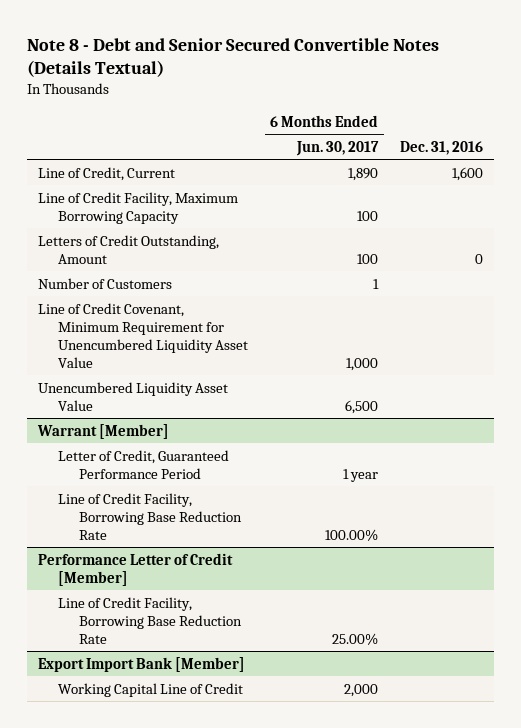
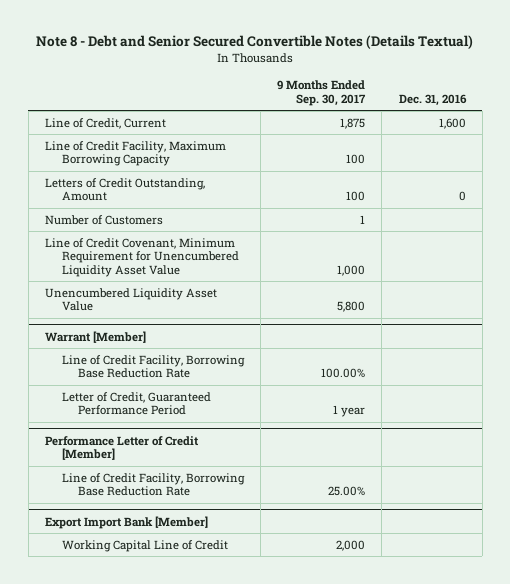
- | 6 Months Ended Jun. 30, 2017 | Dec. 31, 2016
+ | 9 Months Ended Sep. 30, 2017 | Dec. 31, 2016
@ Warrant [Member]
moved down: Letter of Credit, Guaranteed Performance Period | 1 year |

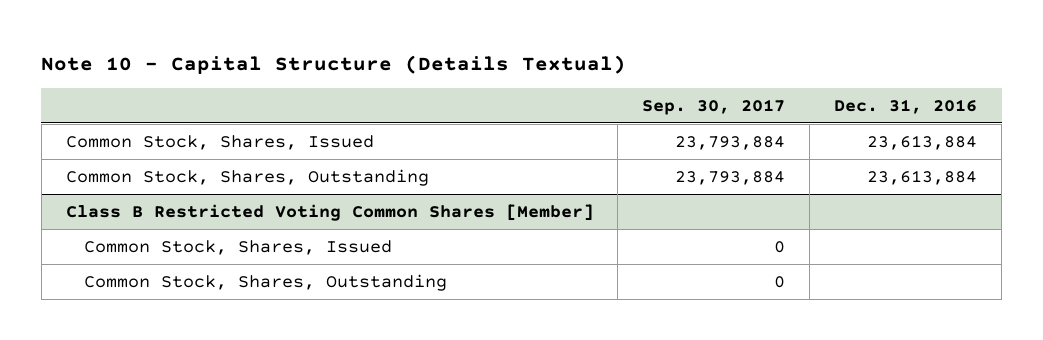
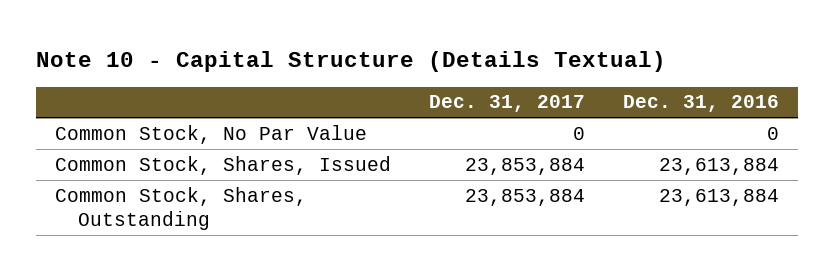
- | Sep. 30, 2017 | Dec. 31, 2016
+ | Dec. 31, 2017 | Dec. 31, 2016
+ Common Stock, No Par Value | 0 | 0
- Class B Restricted Voting Common Shares [Member]
- Common Stock, Shares, Issued | 0 |
- Common Stock, Shares, Outstanding | 0 |

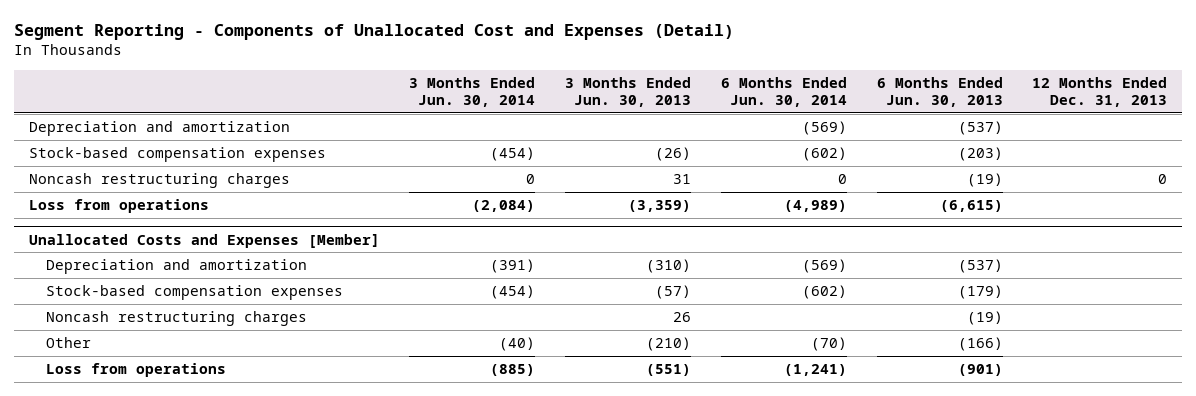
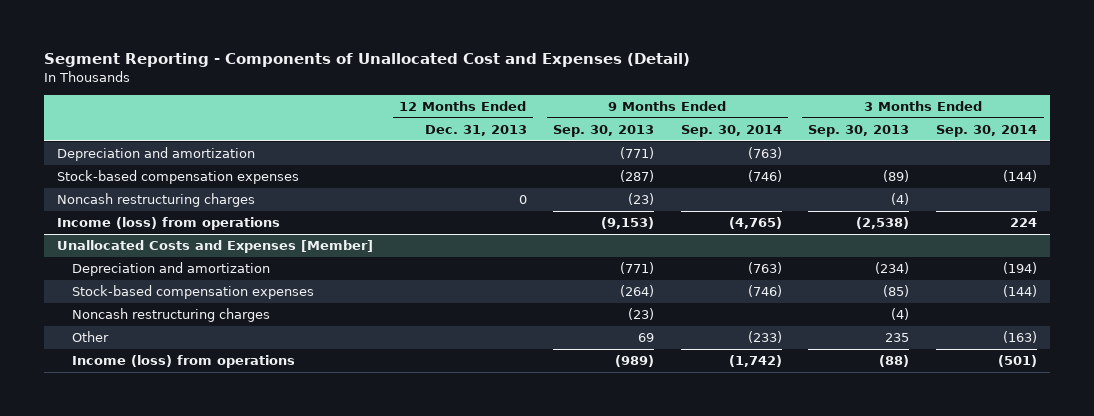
- | 3 Months Ended Jun. 30, 2014 | 3 Months Ended Jun. 30, 2013 | 6 Months Ended Jun. 30, 2014 | 6 Months Ended Jun. 30, 2013 | 12 Months Ended Dec. 31, 2013
+ | 12 Months Ended Dec. 31, 2013 | 9 Months Ended Sep. 30, 2013 | 9 Months Ended Sep. 30, 2014 | 3 Months Ended Sep. 30, 2013 | 3 Months Ended Sep. 30, 2014
- Loss from operations | (2,084) | (3,359) | (4,989) | (6,615) |
+ Income (loss) from operations | | (9,153) | (4,765) | (2,538) | 224
@ Unallocated Costs and Expenses [Member]
- Loss from operations | (885) | (551) | (1,241) | (901) |
+ Income (loss) from operations | | (989) | (1,742) | (88) | (501)

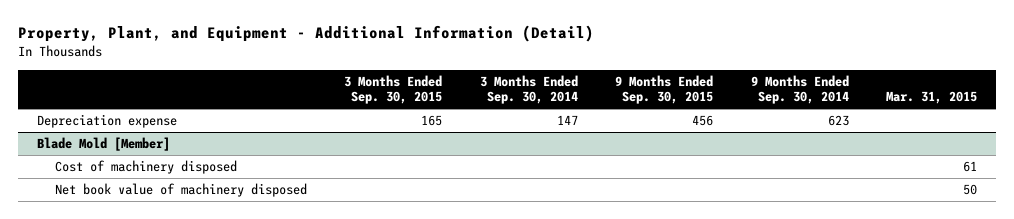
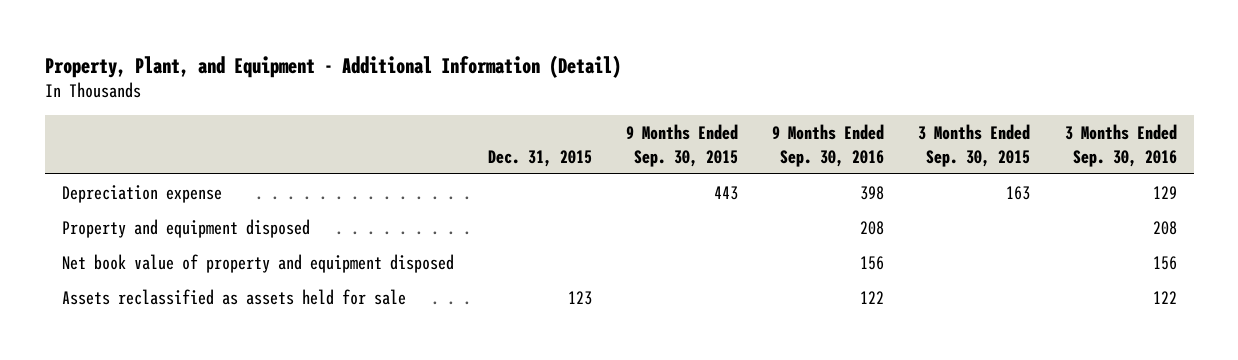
- | 3 Months Ended Sep. 30, 2015 | 3 Months Ended Sep. 30, 2014 | 9 Months Ended Sep. 30, 2015 | 9 Months Ended Sep. 30, 2014 | Mar. 31, 2015
+ | Dec. 31, 2015 | 9 Months Ended Sep. 30, 2015 | 9 Months Ended Sep. 30, 2016 | 3 Months Ended Sep. 30, 2015 | 3 Months Ended Sep. 30, 2016
- Depreciation expense | 165 | 147 | 456 | 623 |
- Blade Mold [Member]
- Cost of machinery disposed | | | | | 61
- Net book value of machinery disposed | | | | | 50
+ Depreciation expense | | 443 | 398 | 163 | 129
+ Property and equipment disposed | | | 208 | | 208
+ Net book value of property and equipment disposed | | | 156 | | 156
+ Assets reclassified as assets held for sale | 123 | | 122 | | 122

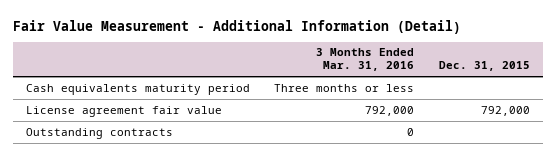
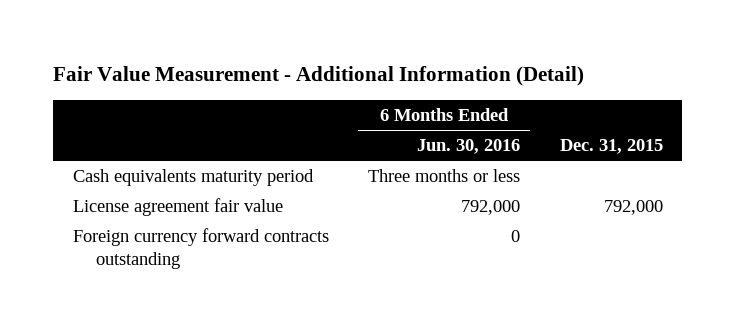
- | 3 Months Ended Mar. 31, 2016 | Dec. 31, 2015
+ | 6 Months Ended Jun. 30, 2016 | Dec. 31, 2015
- Outstanding contracts | 0 |
+ Foreign currency forward contracts outstanding | 0 |

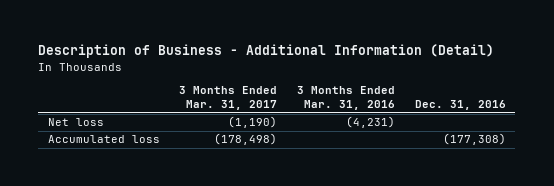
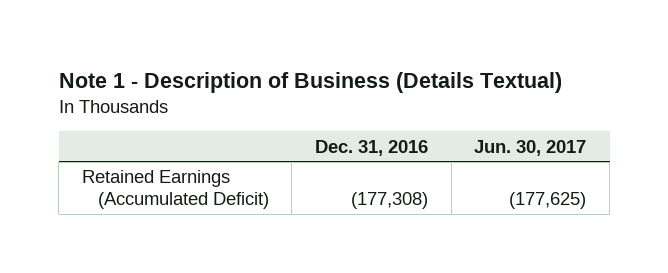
- Description of Business - Additional Information (Detail)
+ Note 1 - Description of Business (Details Textual)
- | 3 Months Ended Mar. 31, 2017 | 3 Months Ended Mar. 31, 2016 | Dec. 31, 2016
+ | Dec. 31, 2016 | Jun. 30, 2017
- Net loss | (1,190) | (4,231) |
- Accumulated loss | (178,498) | | (177,308)
+ Retained Earnings (Accumulated Deficit) | (177,308) | (177,625)

